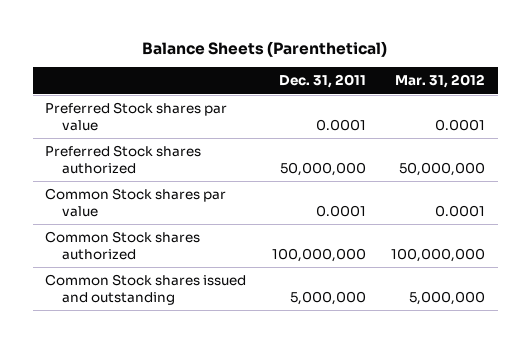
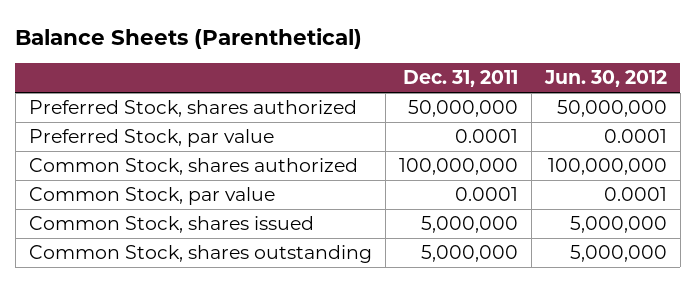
- | Dec. 31, 2011 | Mar. 31, 2012
+ | Dec. 31, 2011 | Jun. 30, 2012
- Preferred Stock shares par value | 0.0001 | 0.0001
- Preferred Stock shares authorized | 50,000,000 | 50,000,000
- Common Stock shares par value | 0.0001 | 0.0001
- Common Stock shares authorized | 100,000,000 | 100,000,000
- Common Stock shares issued and outstanding | 5,000,000 | 5,000,000
+ Preferred Stock, shares authorized | 50,000,000 | 50,000,000
+ Preferred Stock, par value | 0.0001 | 0.0001
+ Common Stock, shares authorized | 100,000,000 | 100,000,000
+ Common Stock, par value | 0.0001 | 0.0001
+ Common Stock, shares issued | 5,000,000 | 5,000,000
+ Common Stock, shares outstanding | 5,000,000 | 5,000,000

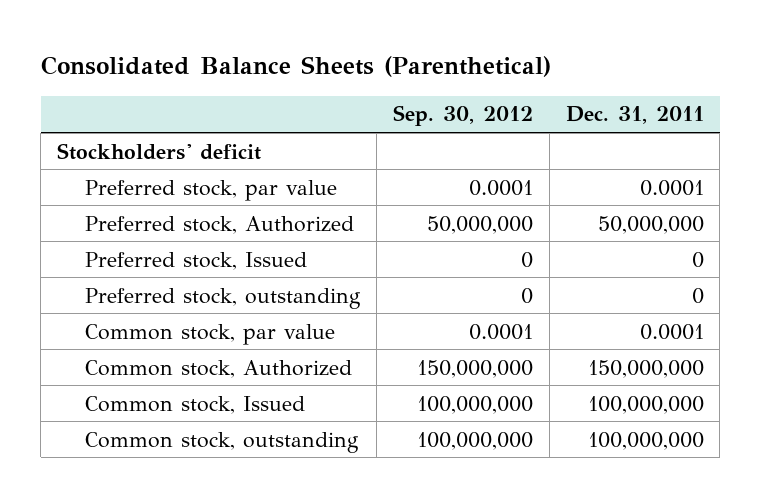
- Balance Sheets (Parenthetical)
+ Consolidated Balance Sheets (Parenthetical)
- | Dec. 31, 2011 | Jun. 30, 2012
+ | Sep. 30, 2012 | Dec. 31, 2011
- Preferred Stock, shares authorized | 50,000,000 | 50,000,000
- Preferred Stock, par value | 0.0001 | 0.0001
- Common Stock, shares authorized | 100,000,000 | 100,000,000
- Common Stock, par value | 0.0001 | 0.0001
- Common Stock, shares issued | 5,000,000 | 5,000,000
- Common Stock, shares outstanding | 5,000,000 | 5,000,000
+ Stockholders' deficit
+ Preferred stock, par value | 0.0001 | 0.0001
+ Preferred stock, Authorized | 50,000,000 | 50,000,000
+ Preferred stock, Issued | 0 | 0
+ Preferred stock, outstanding | 0 | 0
+ Common stock, par value | 0.0001 | 0.0001
+ Common stock, Authorized | 150,000,000 | 150,000,000
+ Common stock, Issued | 100,000,000 | 100,000,000
+ Common stock, outstanding | 100,000,000 | 100,000,000

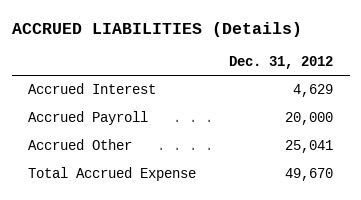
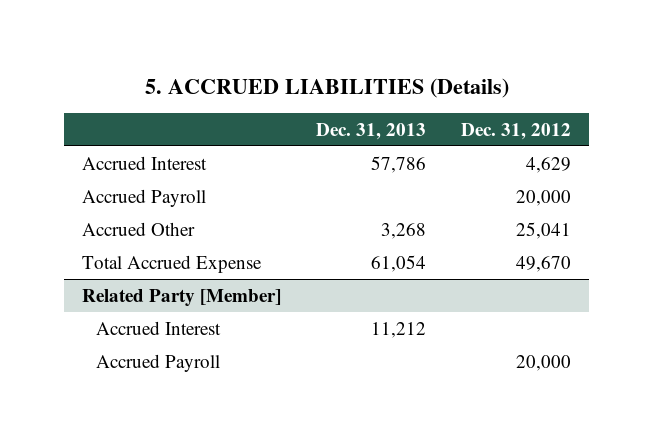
- ACCRUED LIABILITIES (Details)
+ 5. ACCRUED LIABILITIES (Details)
- | Dec. 31, 2012
+ | Dec. 31, 2013 | Dec. 31, 2012
+ Related Party [Member]
+ Accrued Interest | 11,212 |
+ Accrued Payroll | | 20,000

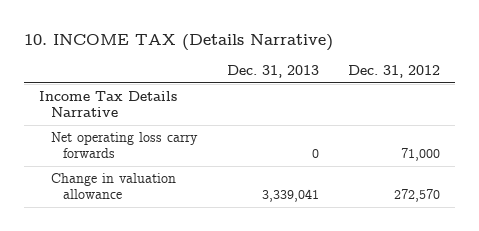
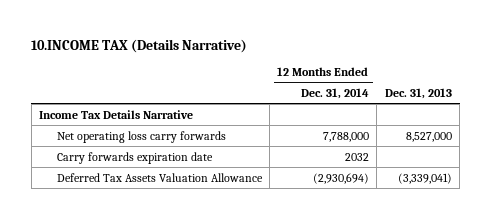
- 10. INCOME TAX (Details Narrative)
+ 10.INCOME TAX (Details Narrative)
- | Dec. 31, 2013 | Dec. 31, 2012
+ | 12 Months Ended Dec. 31, 2014 | Dec. 31, 2013
- Net operating loss carry forwards | 0 | 71,000
- Change in valuation allowance | 3,339,041 | 272,570
+ Net operating loss carry forwards | 7,788,000 | 8,527,000
+ Carry forwards expiration date | 2032 |
+ Deferred Tax Assets Valuation Allowance | (2,930,694) | (3,339,041)

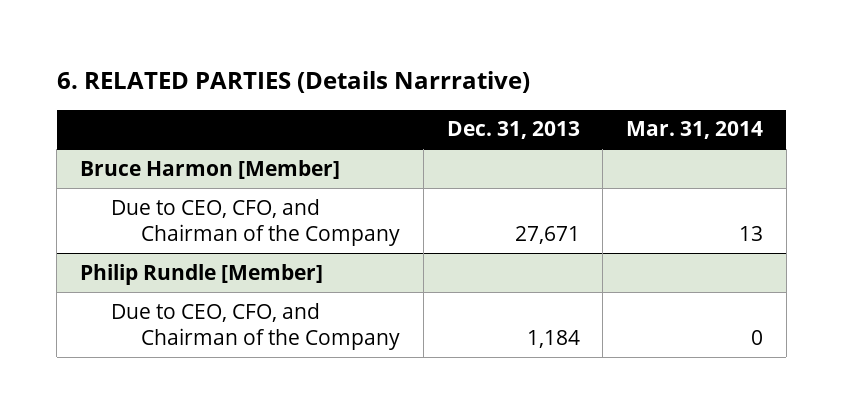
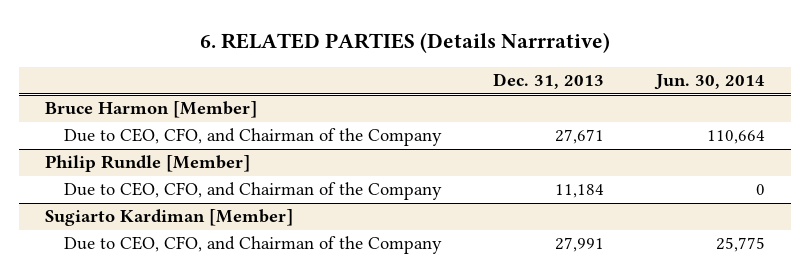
- | Dec. 31, 2013 | Mar. 31, 2014
+ | Dec. 31, 2013 | Jun. 30, 2014
@ Philip Rundle [Member]
- Due to CEO, CFO, and Chairman of the Company | 1,184 | 0
+ Due to CEO, CFO, and Chairman of the Company | 11,184 | 0
+ Sugiarto Kardiman [Member]
+ Due to CEO, CFO, and Chairman of the Company | 27,991 | 25,775

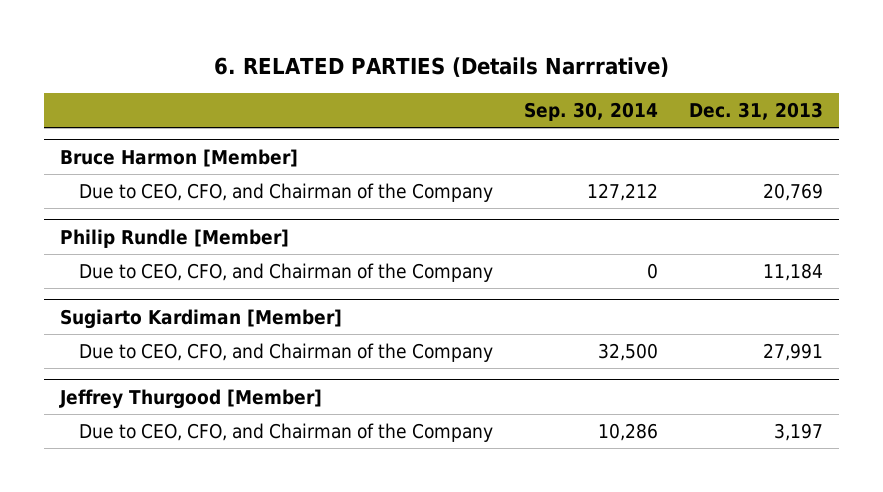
- | Dec. 31, 2013 | Jun. 30, 2014
+ | Sep. 30, 2014 | Dec. 31, 2013
@ Bruce Harmon [Member]
- Due to CEO, CFO, and Chairman of the Company | 27,671 | 110,664
+ Due to CEO, CFO, and Chairman of the Company | 127,212 | 20,769
+ Jeffrey Thurgood [Member]
+ Due to CEO, CFO, and Chairman of the Company | 10,286 | 3,197

